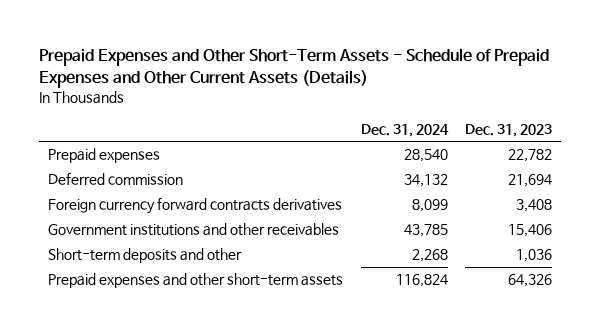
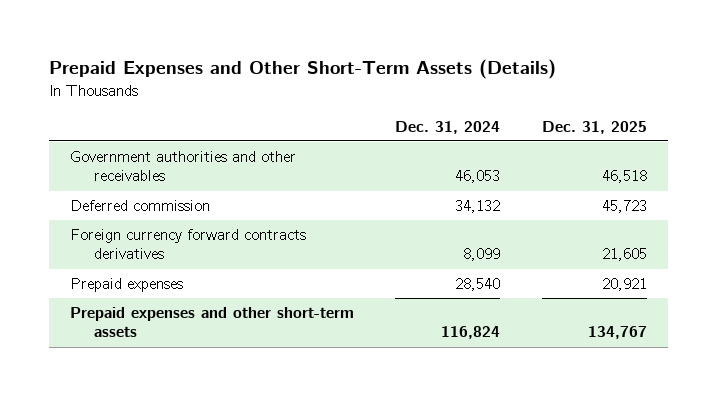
- Prepaid Expenses and Other Short-Term Assets - Schedule of Prepaid Expenses and Other Current Assets (Details)
+ Prepaid Expenses and Other Short-Term Assets (Details)
- | Dec. 31, 2024 | Dec. 31, 2023
+ | Dec. 31, 2024 | Dec. 31, 2025
+ Government authorities and other receivables | 46,053 | 46,518
- Government institutions and other receivables | 43,785 | 15,406
- Short-term deposits and other | 2,268 | 1,036
moved down: Prepaid expenses | 28,540 | 20,921

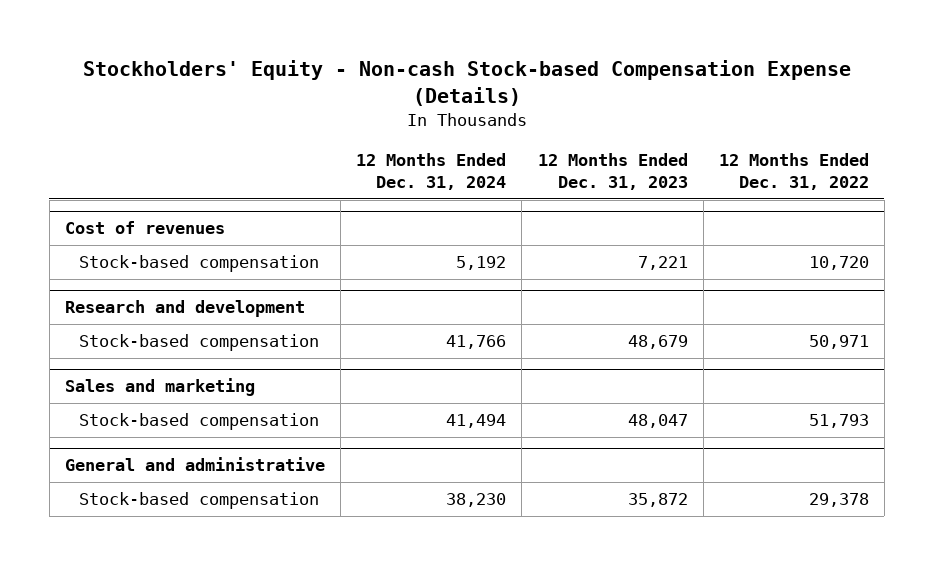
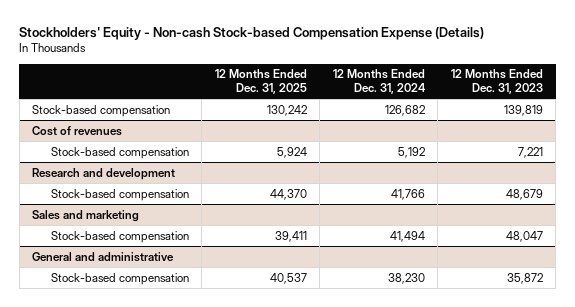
- | 12 Months Ended Dec. 31, 2024 | 12 Months Ended Dec. 31, 2023 | 12 Months Ended Dec. 31, 2022
+ | 12 Months Ended Dec. 31, 2025 | 12 Months Ended Dec. 31, 2024 | 12 Months Ended Dec. 31, 2023
+ Stock-based compensation | 130,242 | 126,682 | 139,819

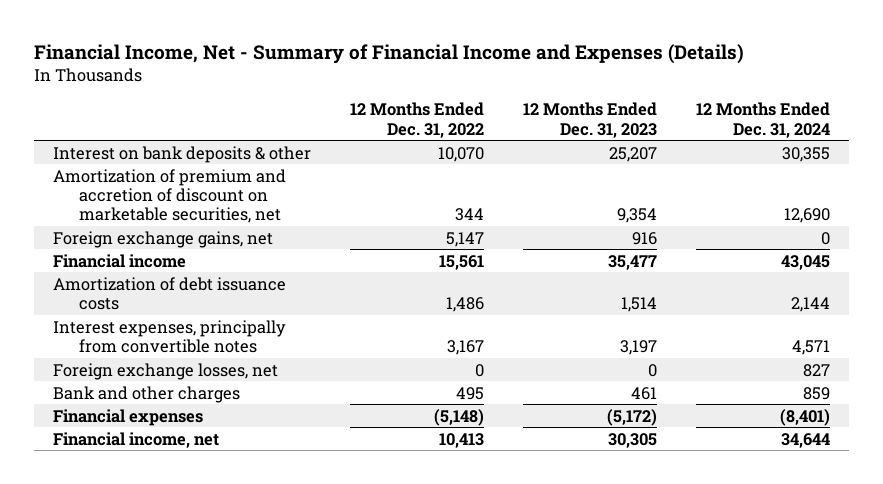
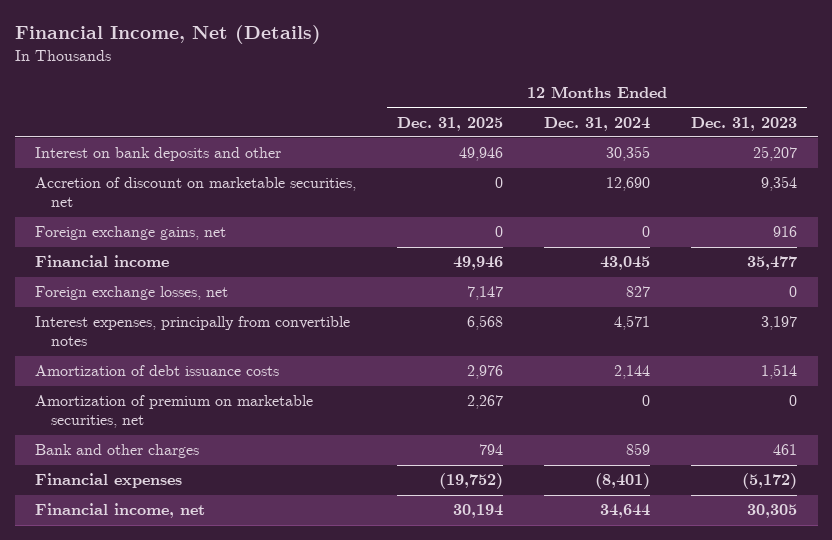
- Financial Income, Net - Summary of Financial Income and Expenses (Details)
+ Financial Income, Net (Details)
- | 12 Months Ended Dec. 31, 2022 | 12 Months Ended Dec. 31, 2023 | 12 Months Ended Dec. 31, 2024
+ | 12 Months Ended Dec. 31, 2025 | 12 Months Ended Dec. 31, 2024 | 12 Months Ended Dec. 31, 2023
- Interest on bank deposits & other | 10,070 | 25,207 | 30,355
- Amortization of premium and accretion of discount on marketable securities, net | 344 | 9,354 | 12,690
+ Interest on bank deposits and other | 49,946 | 30,355 | 25,207
+ Accretion of discount on marketable securities, net | 0 | 12,690 | 9,354
moved down: Interest expenses, principally from convertible notes | 6,568 | 4,571 | 3,197
moved down: Amortization of debt issuance costs | 2,976 | 2,144 | 1,514
+ Amortization of premium on marketable securities, net | 2,267 | 0 | 0

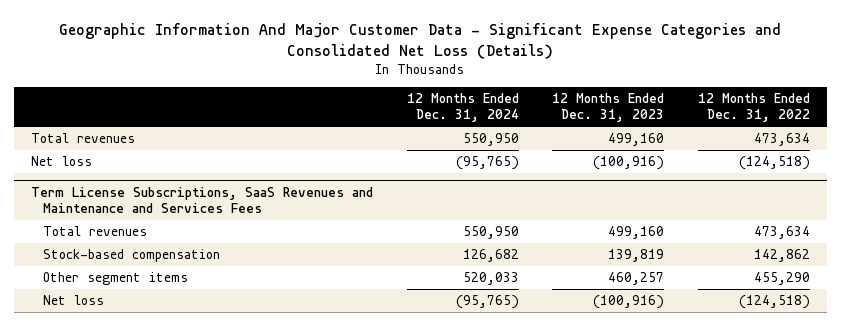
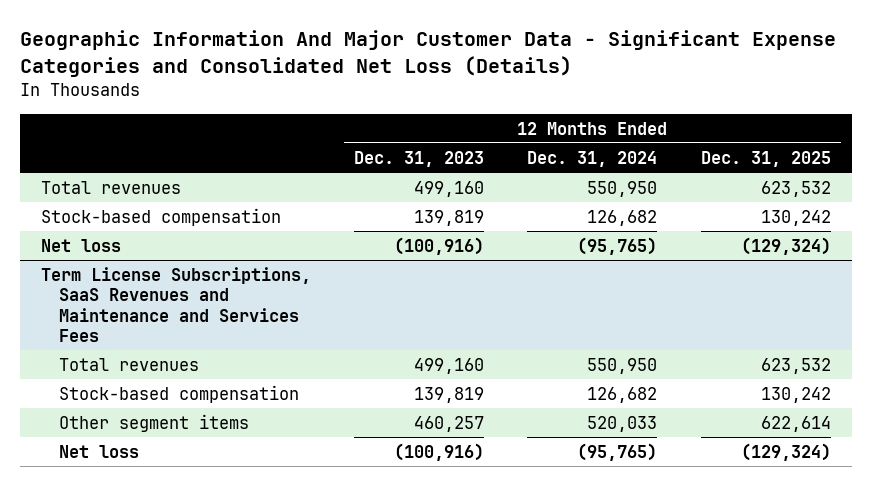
- | 12 Months Ended Dec. 31, 2024 | 12 Months Ended Dec. 31, 2023 | 12 Months Ended Dec. 31, 2022
+ | 12 Months Ended Dec. 31, 2023 | 12 Months Ended Dec. 31, 2024 | 12 Months Ended Dec. 31, 2025
+ Stock-based compensation | 139,819 | 126,682 | 130,242

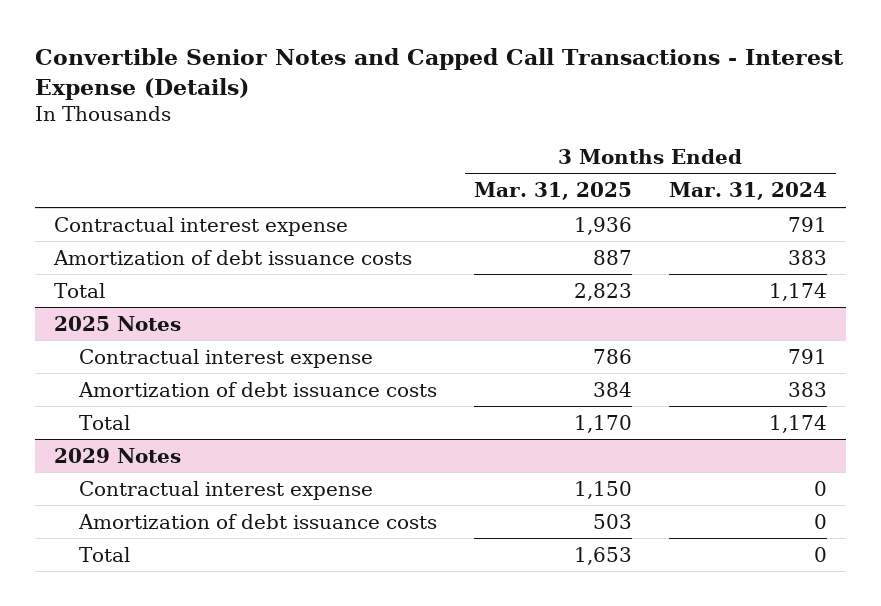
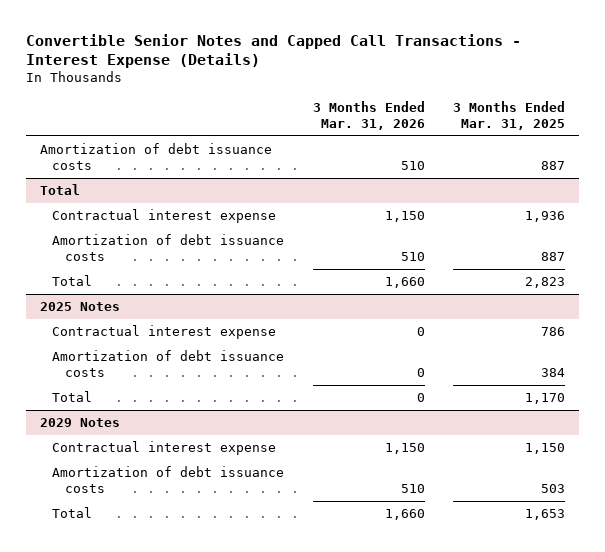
- | 3 Months Ended Mar. 31, 2025 | 3 Months Ended Mar. 31, 2024
+ | 3 Months Ended Mar. 31, 2026 | 3 Months Ended Mar. 31, 2025
+ Amortization of debt issuance costs | 510 | 887
+ Total

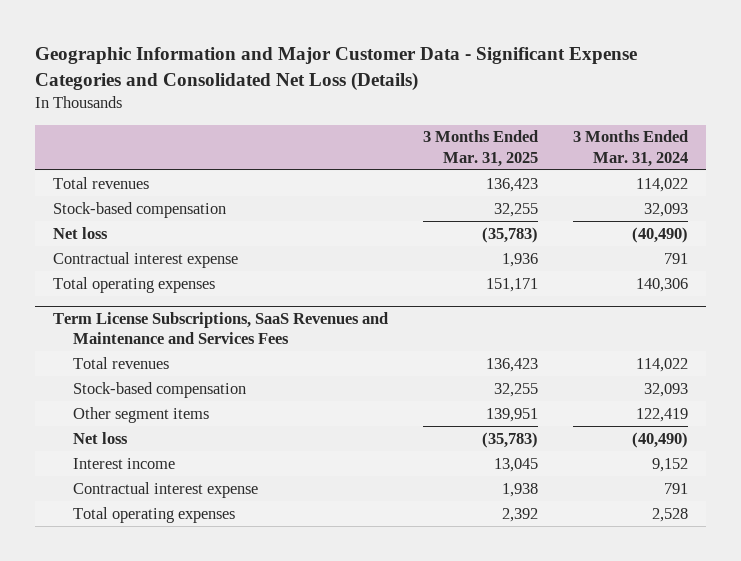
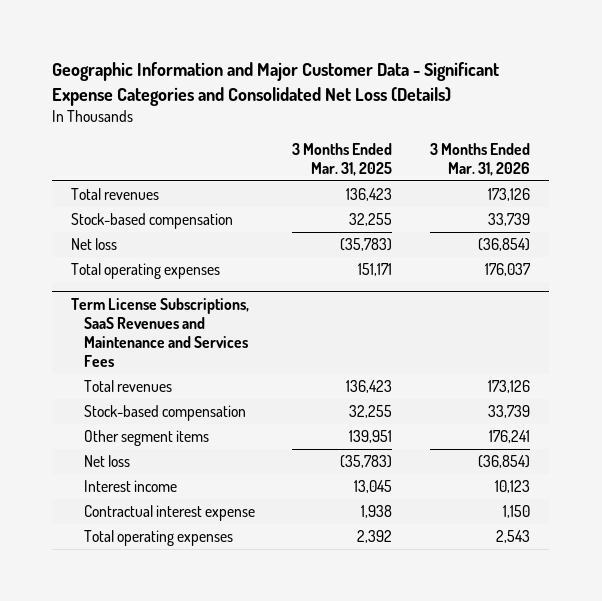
- | 3 Months Ended Mar. 31, 2025 | 3 Months Ended Mar. 31, 2024
+ | 3 Months Ended Mar. 31, 2025 | 3 Months Ended Mar. 31, 2026
- Contractual interest expense | 1,936 | 791

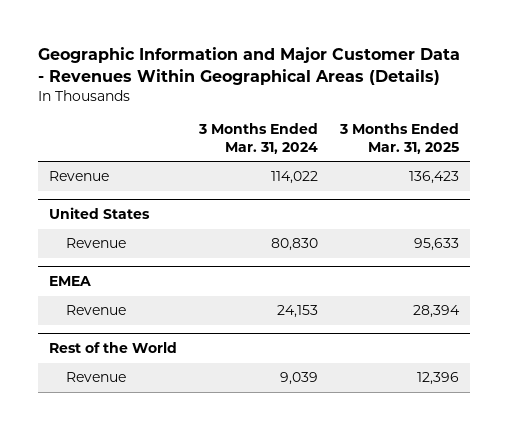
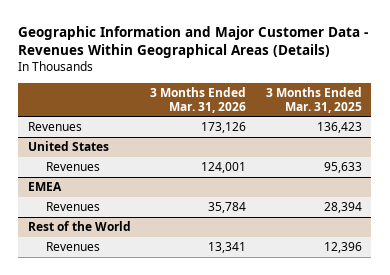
- | 3 Months Ended Mar. 31, 2024 | 3 Months Ended Mar. 31, 2025
+ | 3 Months Ended Mar. 31, 2026 | 3 Months Ended Mar. 31, 2025
- Revenue | 114,022 | 136,423
+ Revenues | 173,126 | 136,423
@ United States
- Revenue | 80,830 | 95,633
+ Revenues | 124,001 | 95,633
@ EMEA
- Revenue | 24,153 | 28,394
+ Revenues | 35,784 | 28,394
@ Rest of the World
- Revenue | 9,039 | 12,396
+ Revenues | 13,341 | 12,396

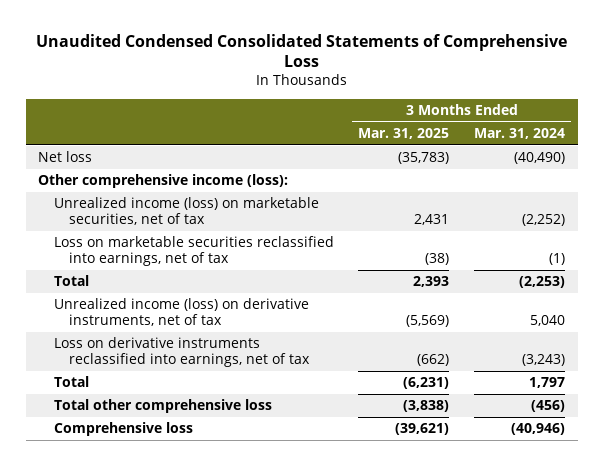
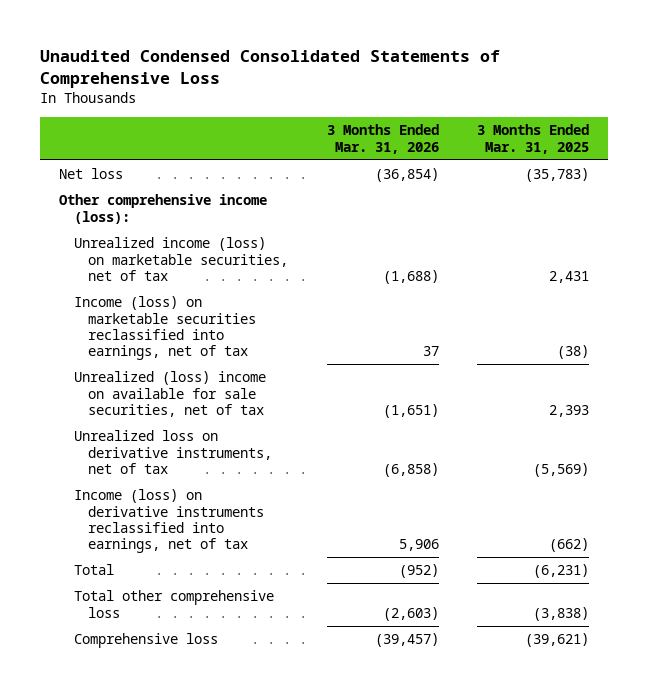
- | 3 Months Ended Mar. 31, 2025 | 3 Months Ended Mar. 31, 2024
+ | 3 Months Ended Mar. 31, 2026 | 3 Months Ended Mar. 31, 2025
- Loss on marketable securities reclassified into earnings, net of tax | (38) | (1)
- Total | 2,393 | (2,253)
- Unrealized income (loss) on derivative instruments, net of tax | (5,569) | 5,040
- Loss on derivative instruments reclassified into earnings, net of tax | (662) | (3,243)
+ Income (loss) on marketable securities reclassified into earnings, net of tax | 37 | (38)
+ Unrealized (loss) income on available for sale securities, net of tax | (1,651) | 2,393
+ Unrealized loss on derivative instruments, net of tax | (6,858) | (5,569)
+ Income (loss) on derivative instruments reclassified into earnings, net of tax | 5,906 | (662)

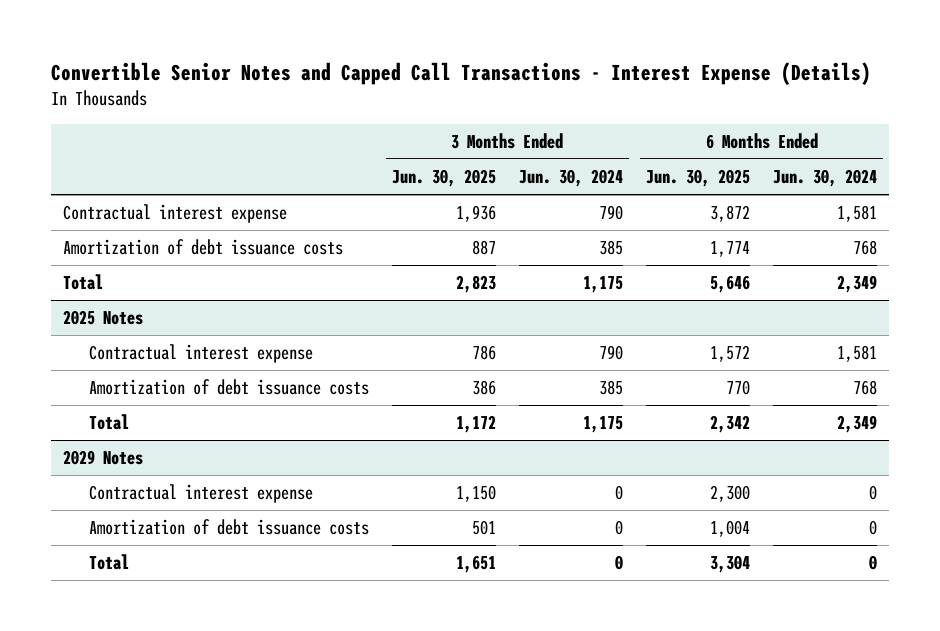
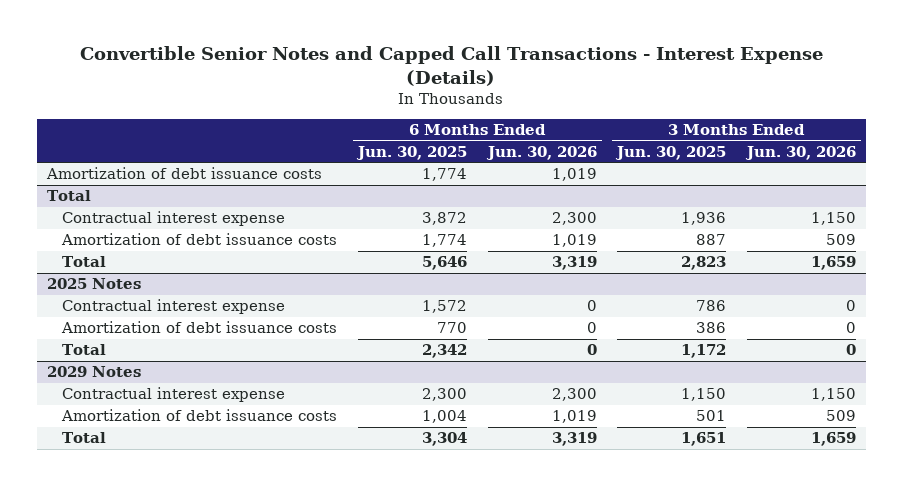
- | 3 Months Ended Jun. 30, 2025 | 3 Months Ended Jun. 30, 2024 | 6 Months Ended Jun. 30, 2025 | 6 Months Ended Jun. 30, 2024
+ | 6 Months Ended Jun. 30, 2025 | 6 Months Ended Jun. 30, 2026 | 3 Months Ended Jun. 30, 2025 | 3 Months Ended Jun. 30, 2026
+ Amortization of debt issuance costs | 1,774 | 1,019 | |
+ Total

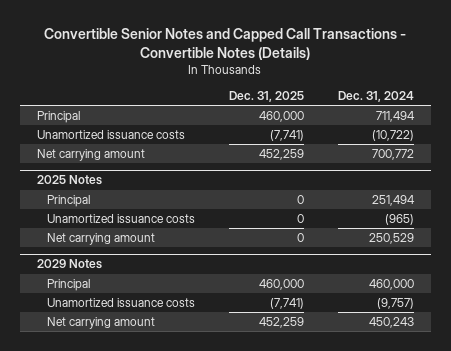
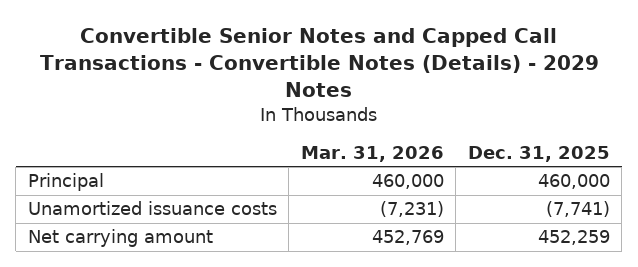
- Convertible Senior Notes and Capped Call Transactions - Convertible Notes (Details)
+ Convertible Senior Notes and Capped Call Transactions - Convertible Notes (Details) - 2029 Notes
- | Dec. 31, 2025 | Dec. 31, 2024
+ | Mar. 31, 2026 | Dec. 31, 2025
- 2025 Notes
- Principal | 0 | 251,494
- Unamortized issuance costs | 0 | (965)
- Net carrying amount | 0 | 250,529
- 2029 Notes
- Principal | 460,000 | 460,000
- Unamortized issuance costs | (7,741) | (9,757)
- Net carrying amount | 452,259 | 450,243

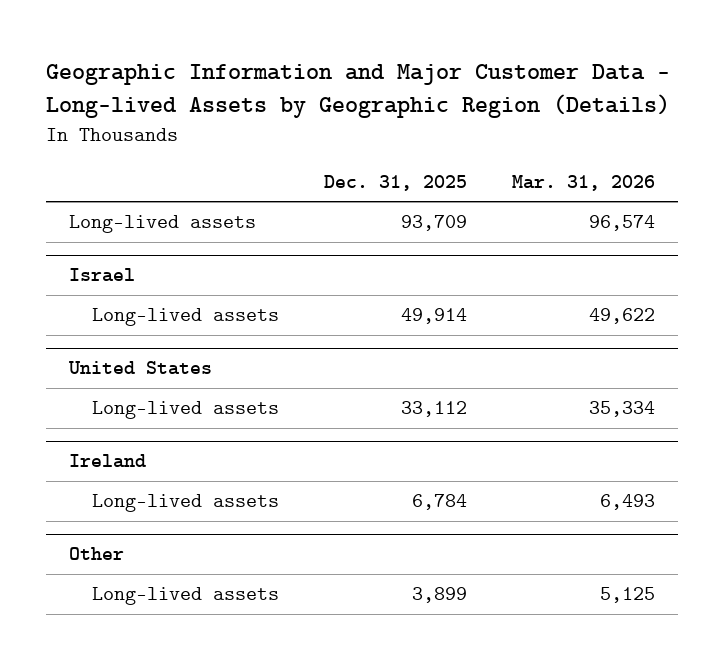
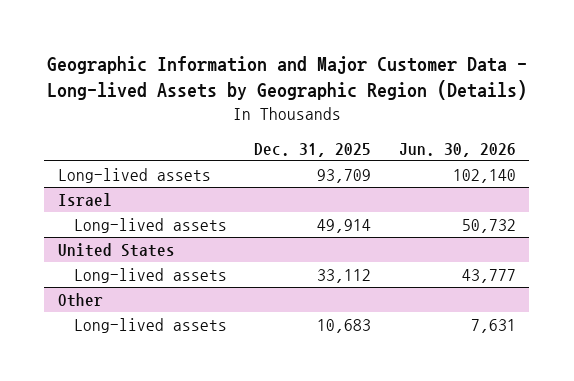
- | Dec. 31, 2025 | Mar. 31, 2026
+ | Dec. 31, 2025 | Jun. 30, 2026
- Ireland
- Long-lived assets | 6,784 | 6,493
@ Other
- Long-lived assets | 3,899 | 5,125
+ Long-lived assets | 10,683 | 7,631

